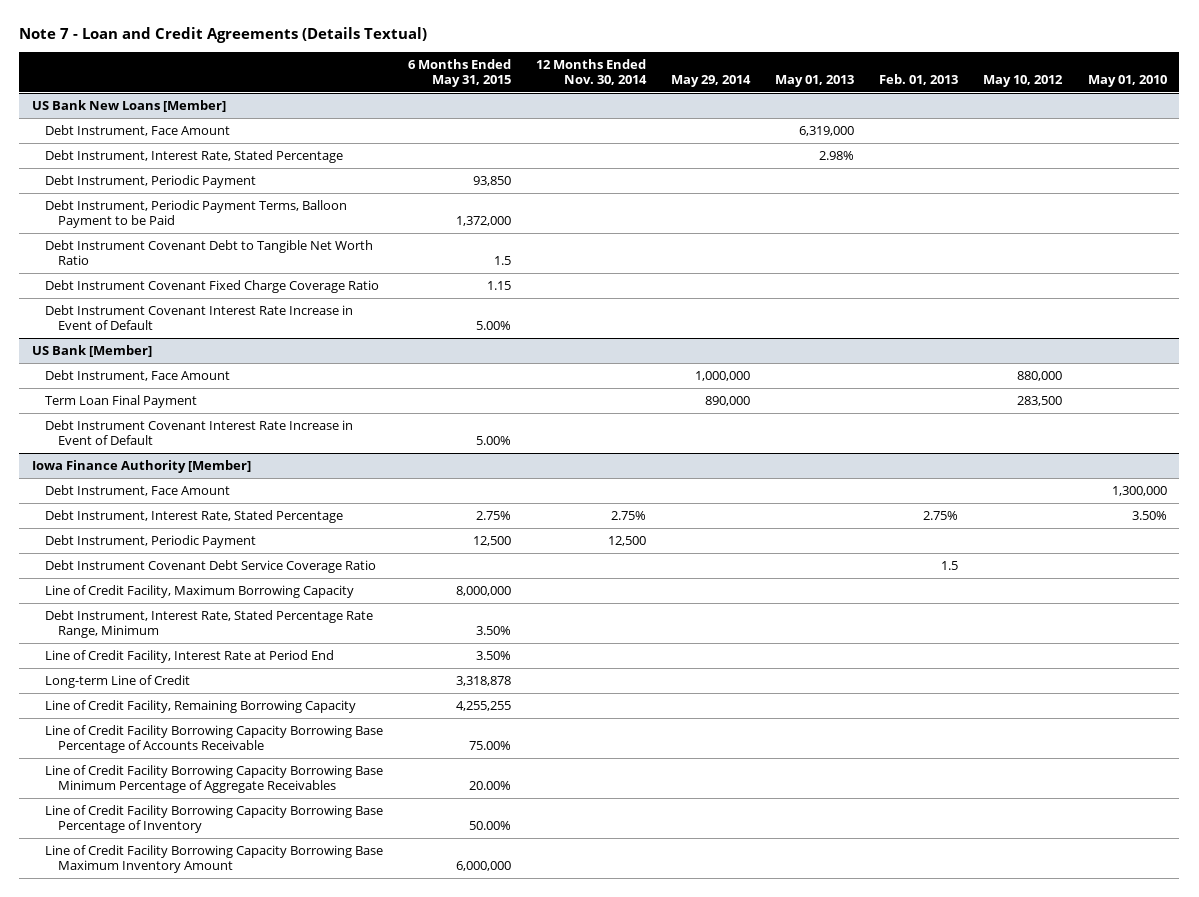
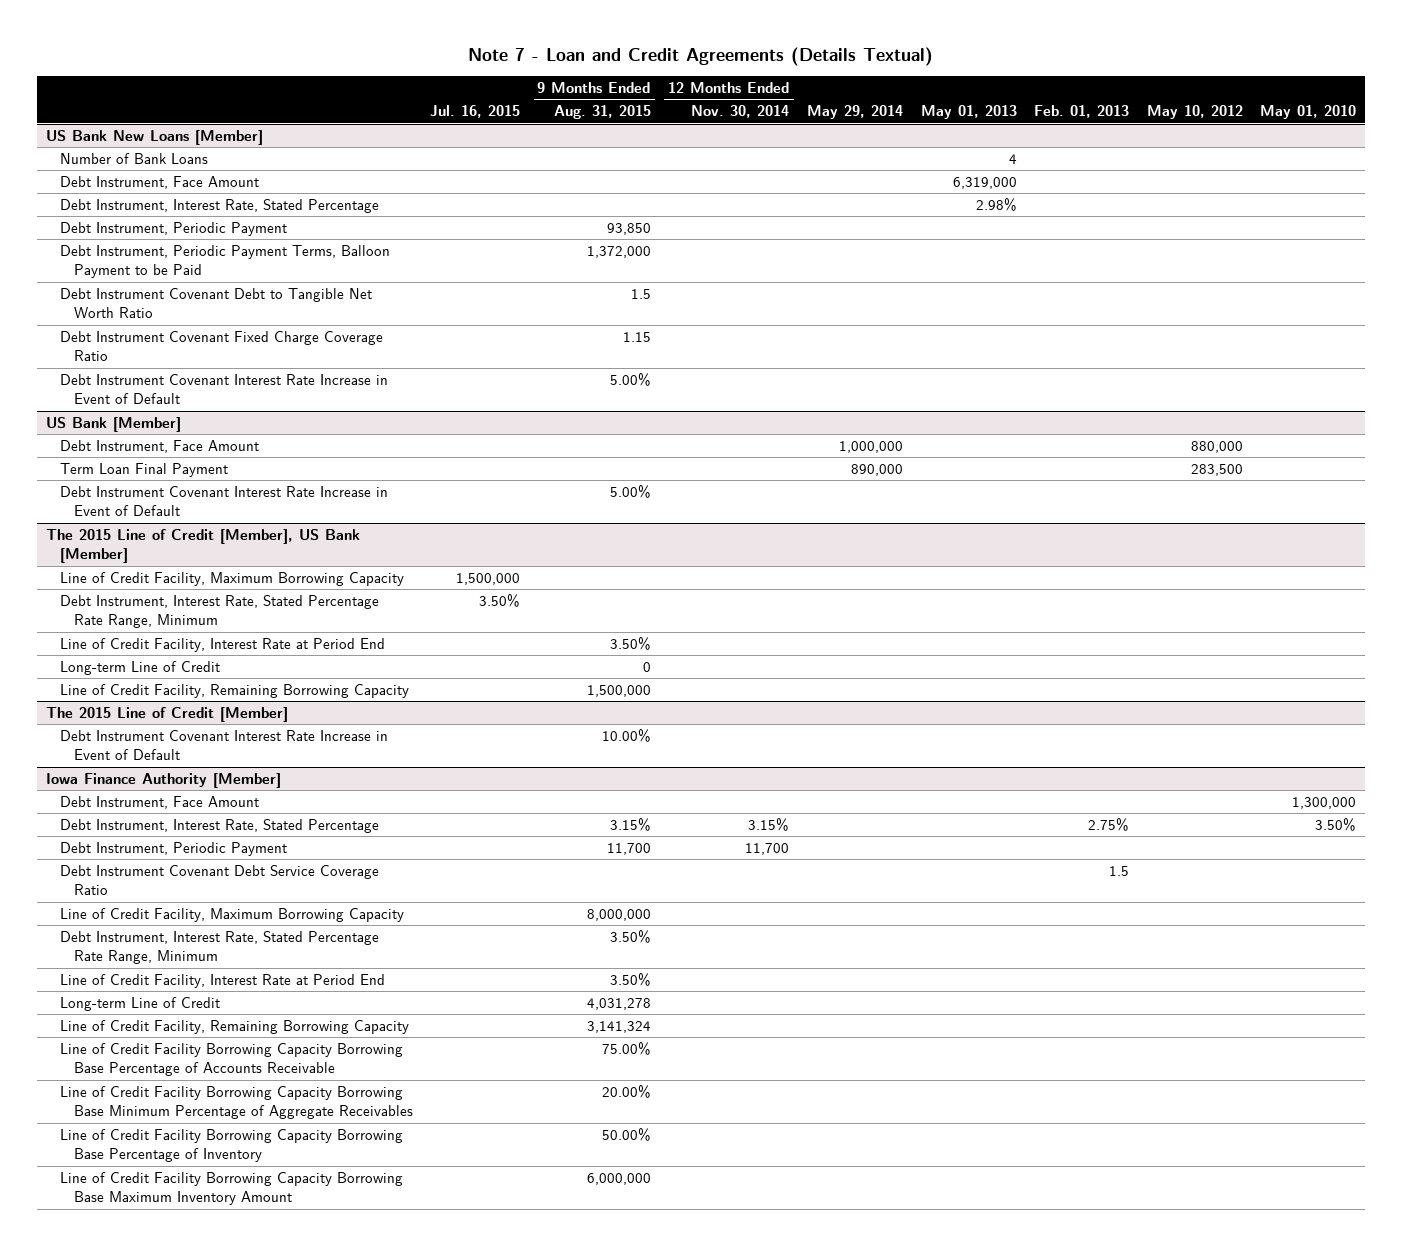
- | 6 Months Ended May 31, 2015 | 12 Months Ended Nov. 30, 2014 | May 29, 2014 | May 01, 2013 | Feb. 01, 2013 | May 10, 2012 | May 01, 2010
+ | Jul. 16, 2015 | 9 Months Ended Aug. 31, 2015 | 12 Months Ended Nov. 30, 2014 | May 29, 2014 | May 01, 2013 | Feb. 01, 2013 | May 10, 2012 | May 01, 2010
@ US Bank New Loans [Member]
+ Number of Bank Loans | | | | | 4 | | |
+ The 2015 Line of Credit [Member], US Bank [Member]
+ Line of Credit Facility, Maximum Borrowing Capacity | 1,500,000 | | | | | | |
+ Debt Instrument, Interest Rate, Stated Percentage Rate Range, Minimum | 3.50% | | | | | | |
+ Line of Credit Facility, Interest Rate at Period End | | 3.50% | | | | | |
+ Long-term Line of Credit | | 0 | | | | | |
+ Line of Credit Facility, Remaining Borrowing Capacity | | 1,500,000 | | | | | |
+ The 2015 Line of Credit [Member]
+ Debt Instrument Covenant Interest Rate Increase in Event of Default | | 10.00% | | | | | |
@ Iowa Finance Authority [Member]
- Debt Instrument, Interest Rate, Stated Percentage | 2.75% | 2.75% | | | 2.75% | | 3.50%
- Debt Instrument, Periodic Payment | 12,500 | 12,500 | | | | |
+ Debt Instrument, Interest Rate, Stated Percentage | | 3.15% | 3.15% | | | 2.75% | | 3.50%
+ Debt Instrument, Periodic Payment | | 11,700 | 11,700 | | | | |

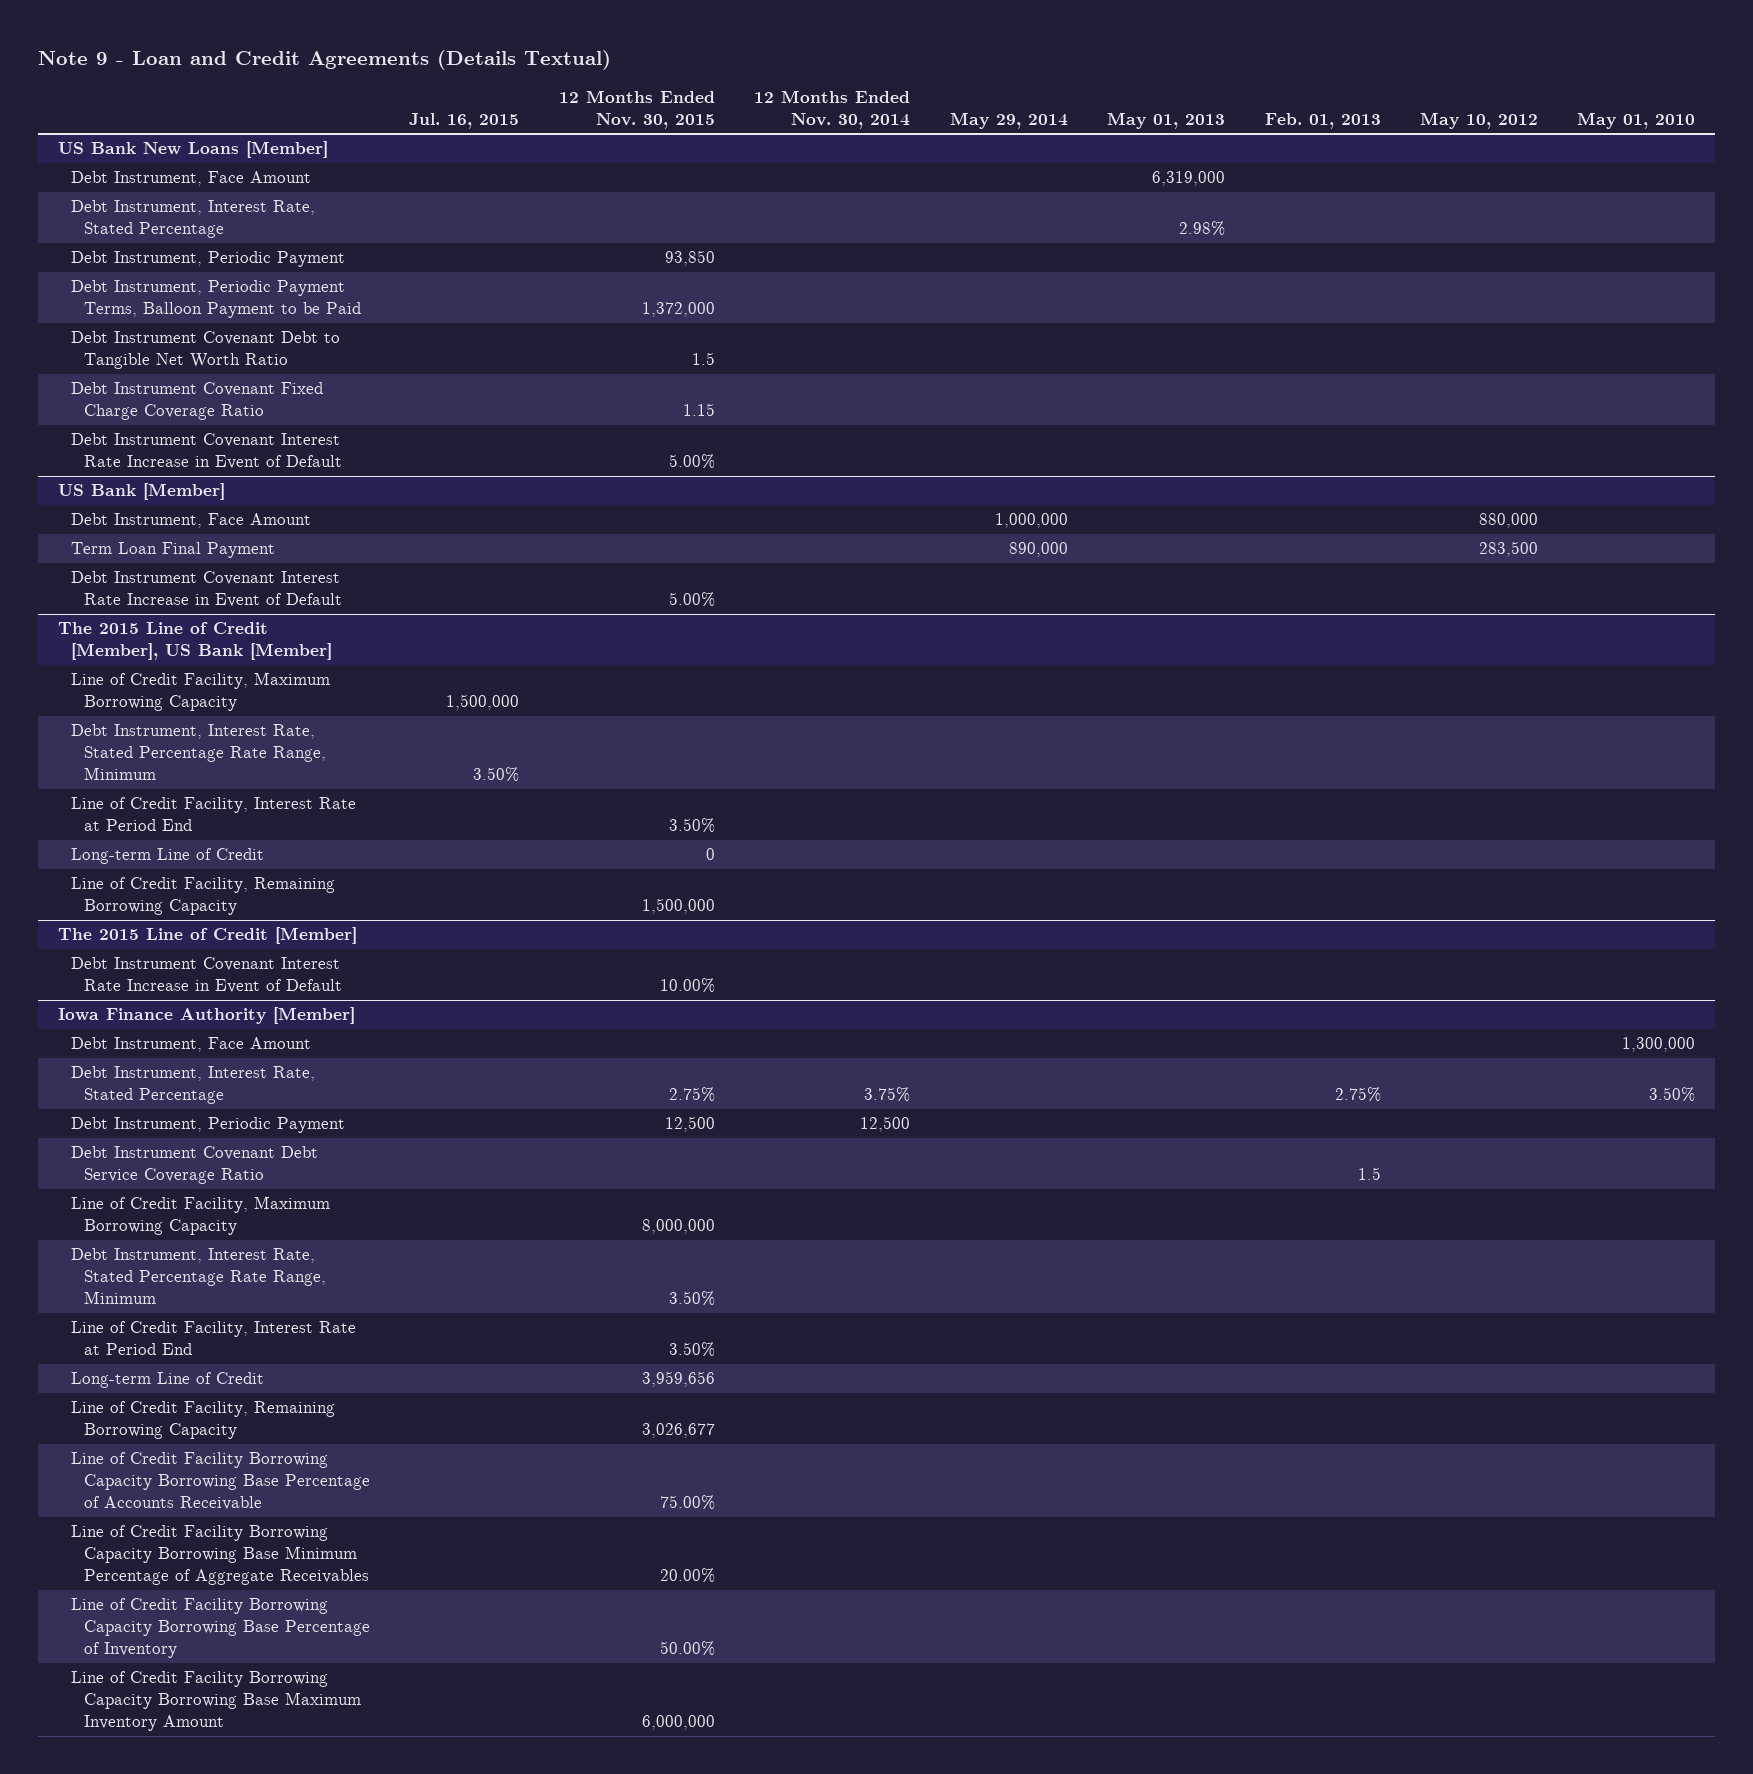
- Note 7 - Loan and Credit Agreements (Details Textual)
+ Note 9 - Loan and Credit Agreements (Details Textual)
- | Jul. 16, 2015 | 9 Months Ended Aug. 31, 2015 | 12 Months Ended Nov. 30, 2014 | May 29, 2014 | May 01, 2013 | Feb. 01, 2013 | May 10, 2012 | May 01, 2010
+ | Jul. 16, 2015 | 12 Months Ended Nov. 30, 2015 | 12 Months Ended Nov. 30, 2014 | May 29, 2014 | May 01, 2013 | Feb. 01, 2013 | May 10, 2012 | May 01, 2010
@ US Bank New Loans [Member]
- Number of Bank Loans | | | | | 4 | | |
@ Iowa Finance Authority [Member]
- Debt Instrument, Interest Rate, Stated Percentage | | 3.15% | 3.15% | | | 2.75% | | 3.50%
- Debt Instrument, Periodic Payment | | 11,700 | 11,700 | | | | |
+ Debt Instrument, Interest Rate, Stated Percentage | | 2.75% | 3.75% | | | 2.75% | | 3.50%
+ Debt Instrument, Periodic Payment | | 12,500 | 12,500 | | | | |

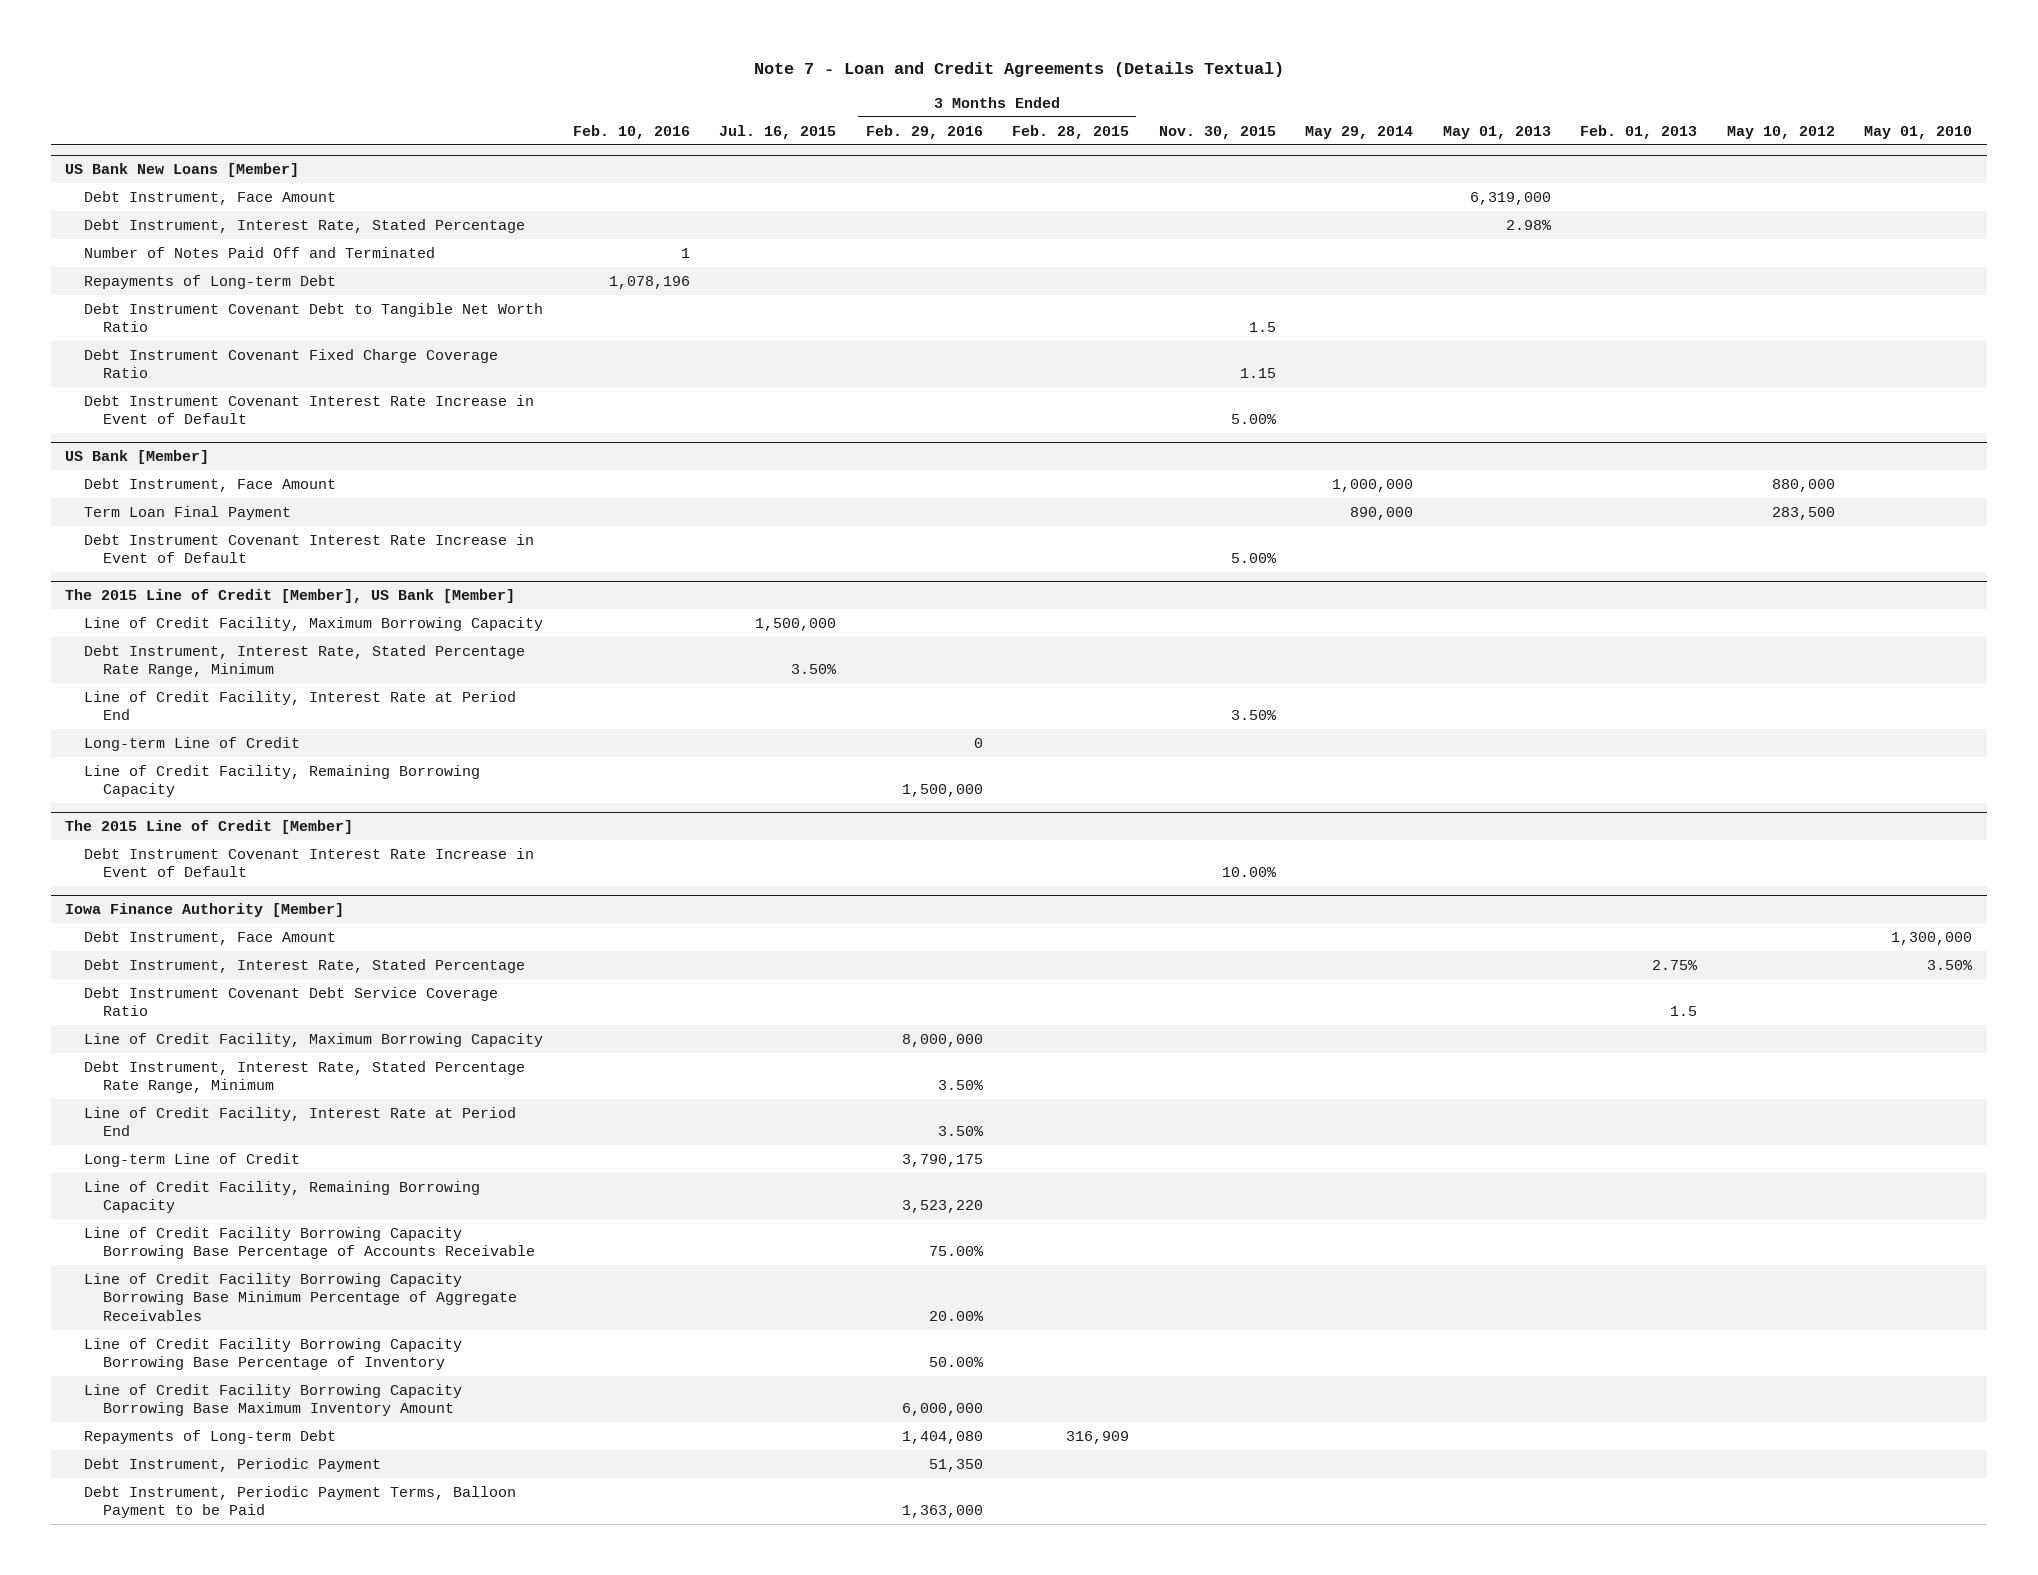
- Note 9 - Loan and Credit Agreements (Details Textual)
+ Note 7 - Loan and Credit Agreements (Details Textual)
- | Jul. 16, 2015 | 12 Months Ended Nov. 30, 2015 | 12 Months Ended Nov. 30, 2014 | May 29, 2014 | May 01, 2013 | Feb. 01, 2013 | May 10, 2012 | May 01, 2010
+ | Feb. 10, 2016 | Jul. 16, 2015 | 3 Months Ended Feb. 29, 2016 | 3 Months Ended Feb. 28, 2015 | Nov. 30, 2015 | May 29, 2014 | May 01, 2013 | Feb. 01, 2013 | May 10, 2012 | May 01, 2010
@ US Bank New Loans [Member]
- Debt Instrument, Periodic Payment | | 93,850 | | | | | |
- Debt Instrument, Periodic Payment Terms, Balloon Payment to be Paid | | 1,372,000 | | | | | |
+ Number of Notes Paid Off and Terminated | 1 | | | | | | | | |
+ Repayments of Long-term Debt | 1,078,196 | | | | | | | | |
@ Iowa Finance Authority [Member]
+ Repayments of Long-term Debt | | | 1,404,080 | 316,909 | | | | | |
moved down: Debt Instrument, Periodic Payment | | | 51,350 | | | | | | |
+ Debt Instrument, Periodic Payment Terms, Balloon Payment to be Paid | | | 1,363,000 | | | | | | |

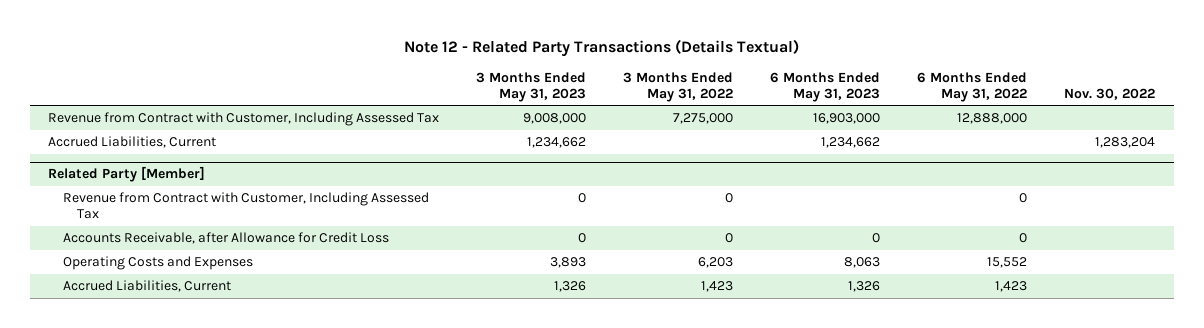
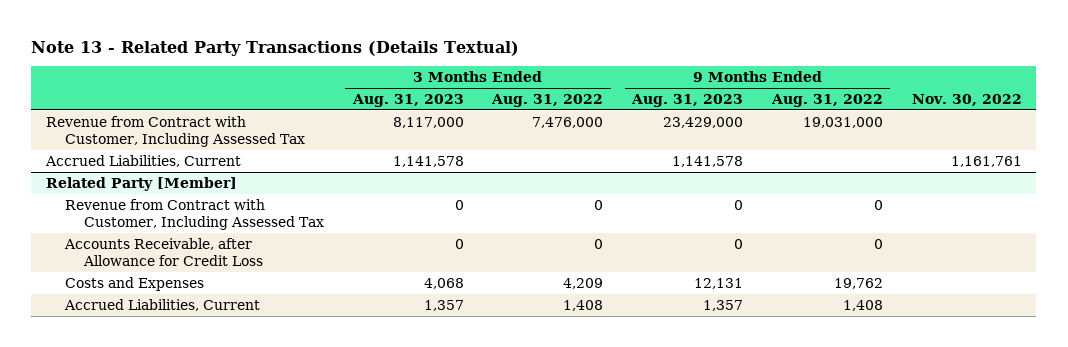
- Note 12 - Related Party Transactions (Details Textual)
+ Note 13 - Related Party Transactions (Details Textual)
- | 3 Months Ended May 31, 2023 | 3 Months Ended May 31, 2022 | 6 Months Ended May 31, 2023 | 6 Months Ended May 31, 2022 | Nov. 30, 2022
+ | 3 Months Ended Aug. 31, 2023 | 3 Months Ended Aug. 31, 2022 | 9 Months Ended Aug. 31, 2023 | 9 Months Ended Aug. 31, 2022 | Nov. 30, 2022
- Accrued Liabilities, Current | 1,234,662 | | 1,234,662 | | 1,283,204
+ Accrued Liabilities, Current | 1,141,578 | | 1,141,578 | | 1,161,761
@ Related Party [Member]
- Operating Costs and Expenses | 3,893 | 6,203 | 8,063 | 15,552 |
+ Costs and Expenses | 4,068 | 4,209 | 12,131 | 19,762 |

